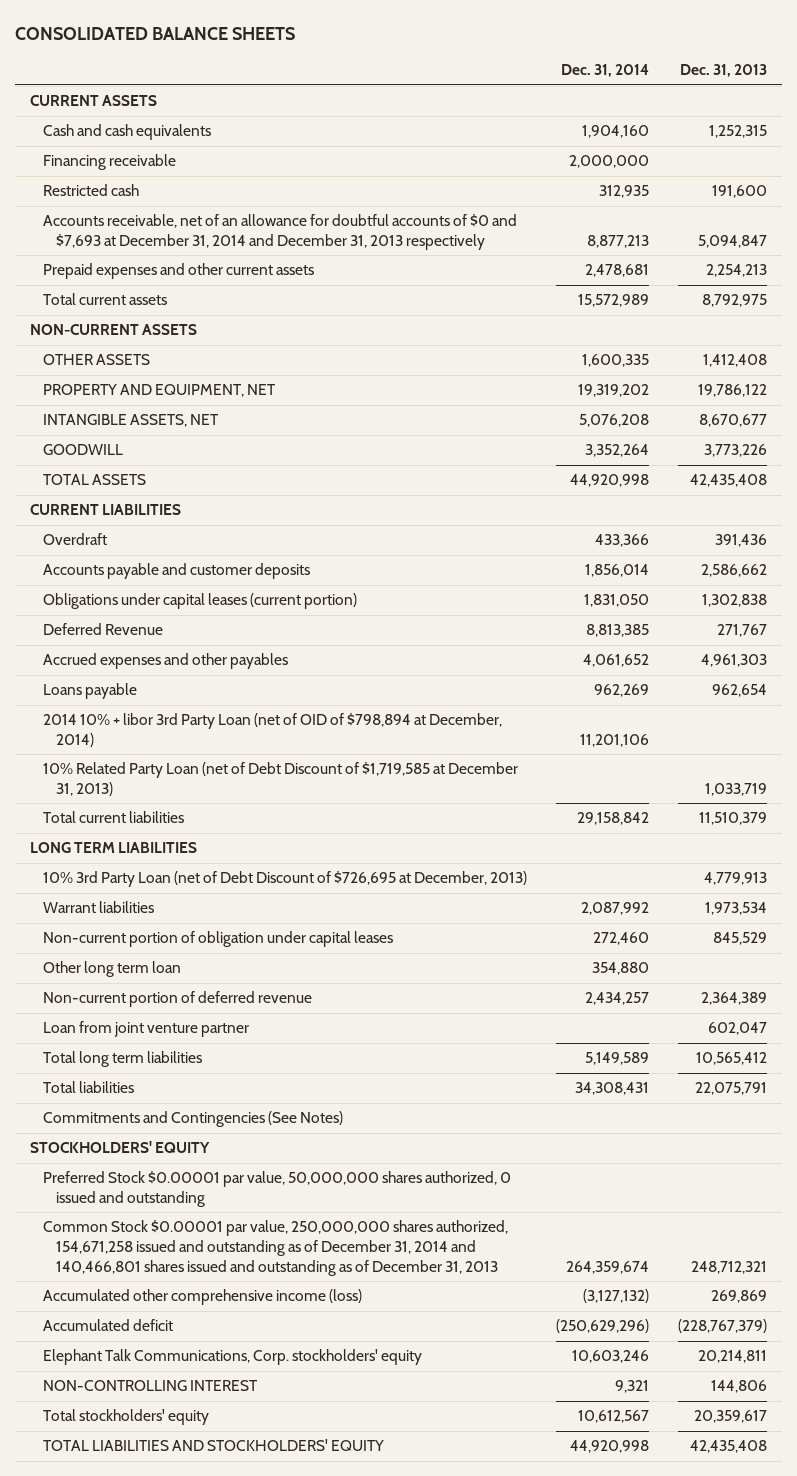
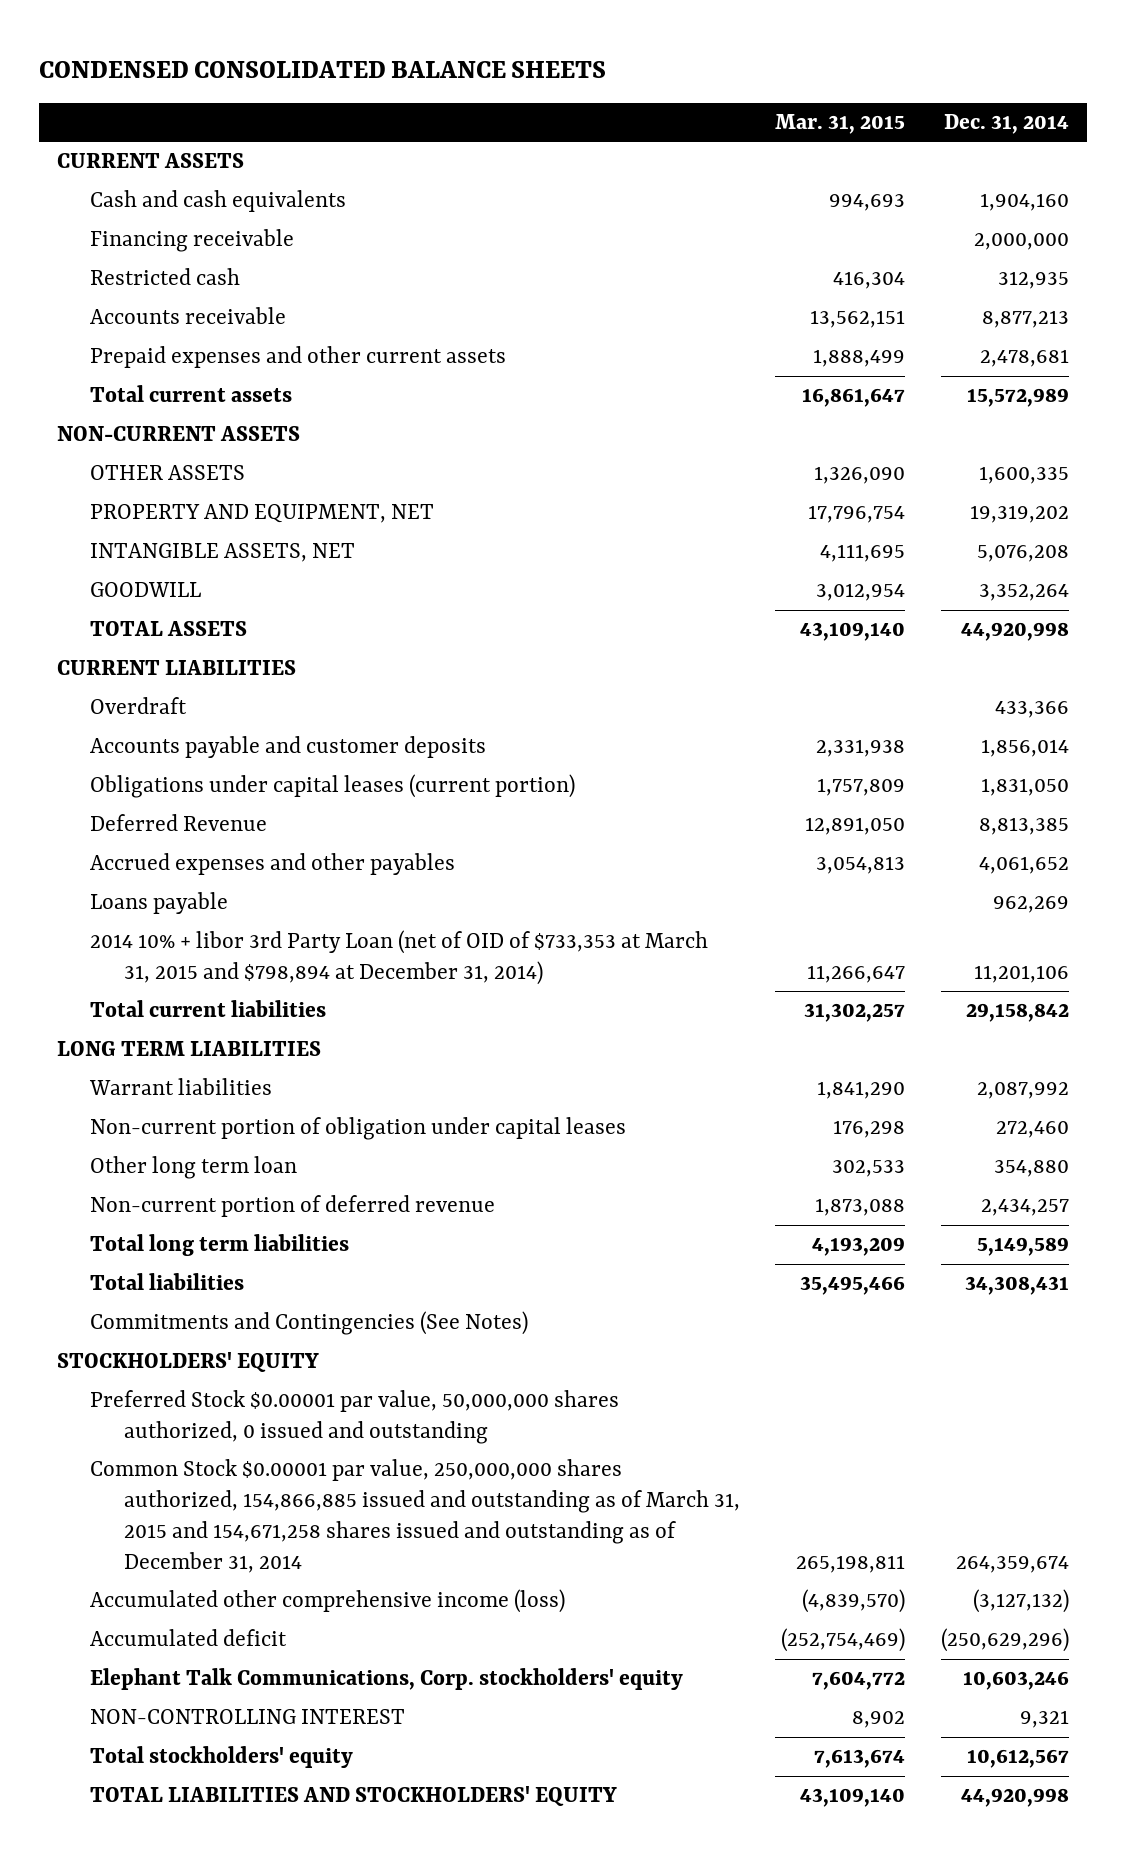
- CONSOLIDATED BALANCE SHEETS
+ CONDENSED CONSOLIDATED BALANCE SHEETS
- | Dec. 31, 2014 | Dec. 31, 2013
+ | Mar. 31, 2015 | Dec. 31, 2014
- Accounts receivable, net of an allowance for doubtful accounts of $0 and $7,693 at December 31, 2014 and December 31, 2013 respectively | 8,877,213 | 5,094,847
+ Accounts receivable | 13,562,151 | 8,877,213
- 2014 10% + libor 3rd Party Loan (net of OID of $798,894 at December, 2014) | 11,201,106 |
- 10% Related Party Loan (net of Debt Discount of $1,719,585 at December 31, 2013) | | 1,033,719
+ 2014 10% + libor 3rd Party Loan (net of OID of $733,353 at March 31, 2015 and $798,894 at December 31, 2014) | 11,266,647 | 11,201,106
- 10% 3rd Party Loan (net of Debt Discount of $726,695 at December, 2013) | | 4,779,913
- Loan from joint venture partner | | 602,047
- Common Stock $0.00001 par value, 250,000,000 shares authorized, 154,671,258 issued and outstanding as of December 31, 2014 and 140,466,801 shares issued and outstanding as of December 31, 2013 | 264,359,674 | 248,712,321
+ Common Stock $0.00001 par value, 250,000,000 shares authorized, 154,866,885 issued and outstanding as of March 31, 2015 and 154,671,258 shares issued and outstanding as of December 31, 2014 | 265,198,811 | 264,359,674

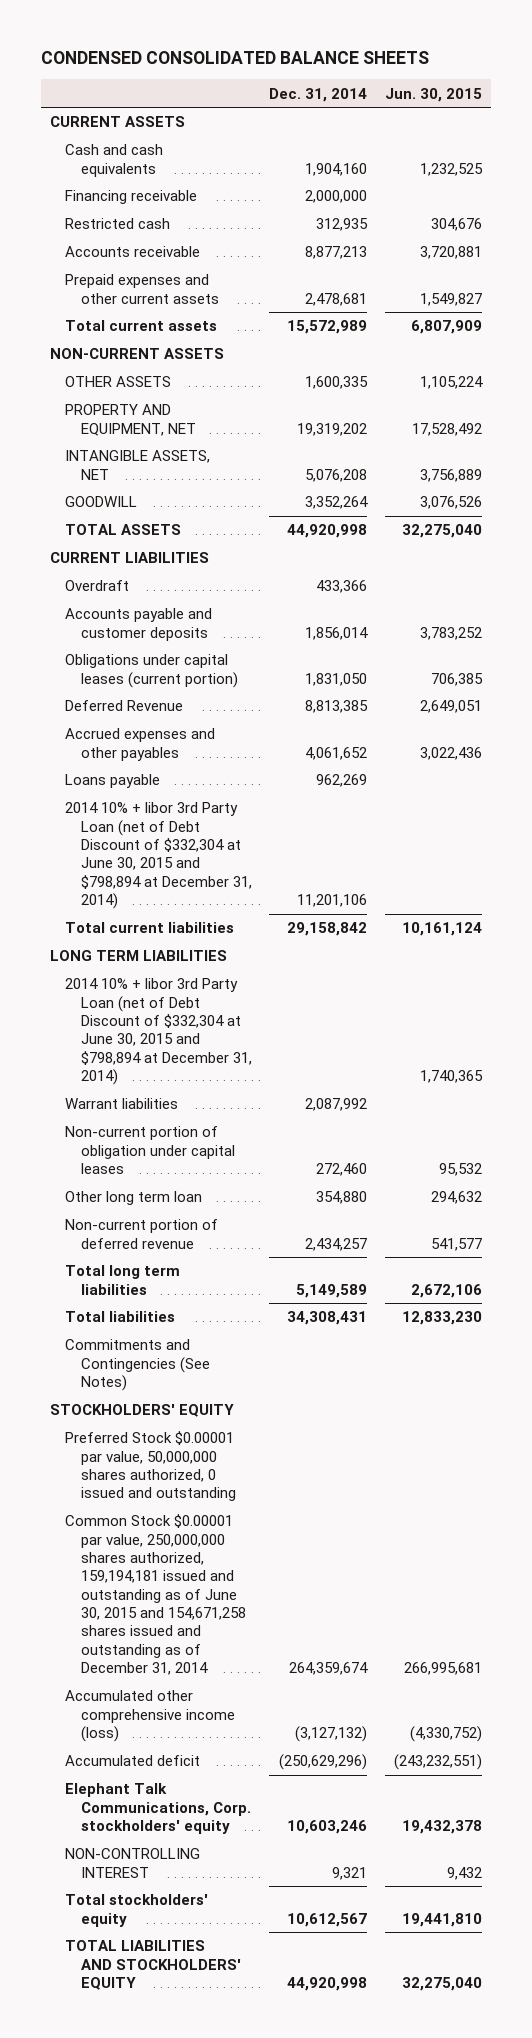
- | Mar. 31, 2015 | Dec. 31, 2014
+ | Dec. 31, 2014 | Jun. 30, 2015
- 2014 10% + libor 3rd Party Loan (net of OID of $733,353 at March 31, 2015 and $798,894 at December 31, 2014) | 11,266,647 | 11,201,106
+ 2014 10% + libor 3rd Party Loan (net of Debt Discount of $332,304 at June 30, 2015 and $798,894 at December 31, 2014) | 11,201,106 |
+ 2014 10% + libor 3rd Party Loan (net of Debt Discount of $332,304 at June 30, 2015 and $798,894 at December 31, 2014) | | 1,740,365
- Common Stock $0.00001 par value, 250,000,000 shares authorized, 154,866,885 issued and outstanding as of March 31, 2015 and 154,671,258 shares issued and outstanding as of December 31, 2014 | 265,198,811 | 264,359,674
+ Common Stock $0.00001 par value, 250,000,000 shares authorized, 159,194,181 issued and outstanding as of June 30, 2015 and 154,671,258 shares issued and outstanding as of December 31, 2014 | 264,359,674 | 266,995,681

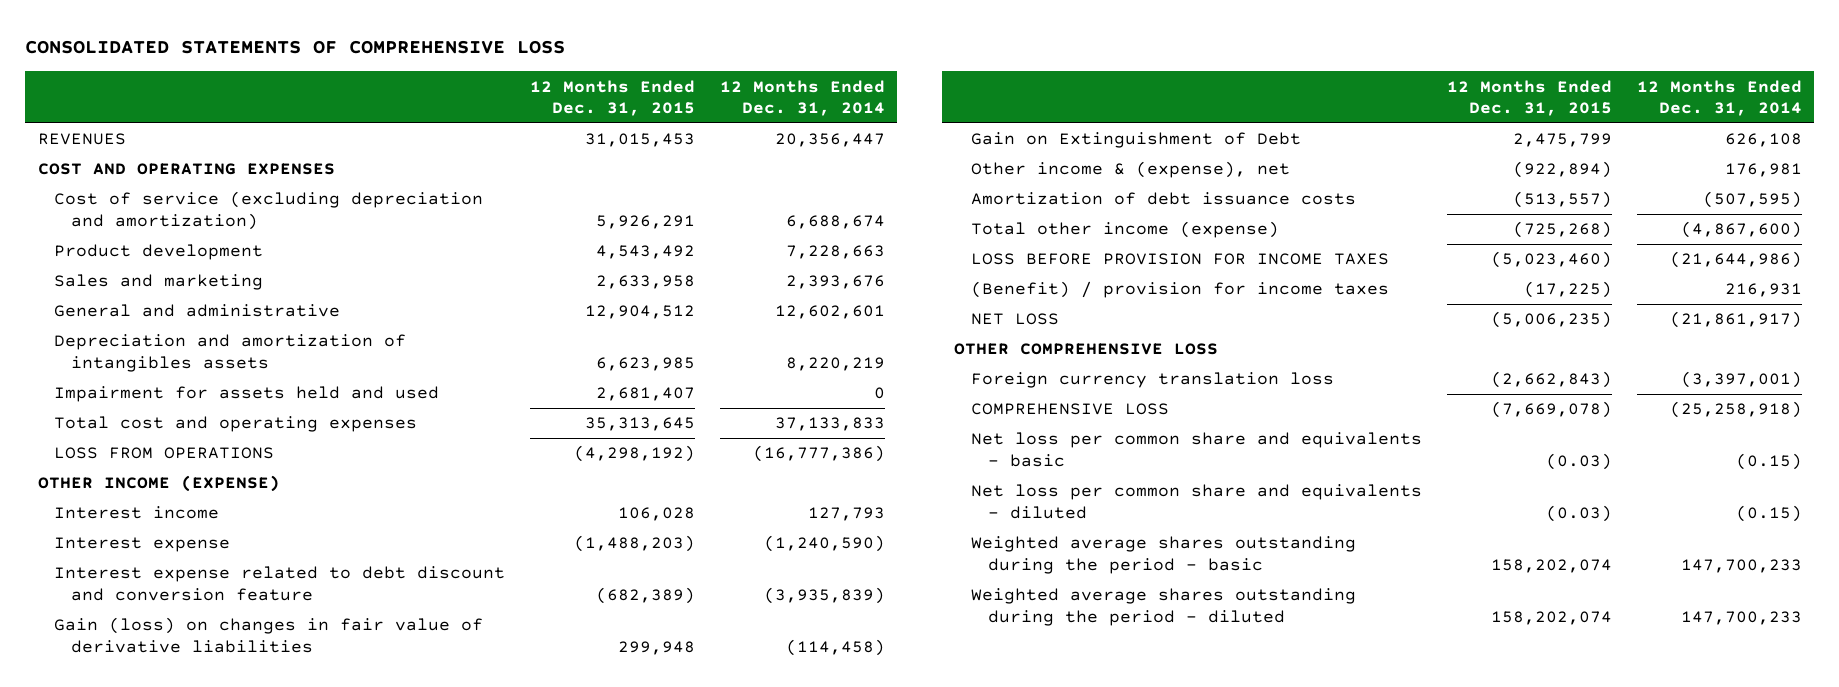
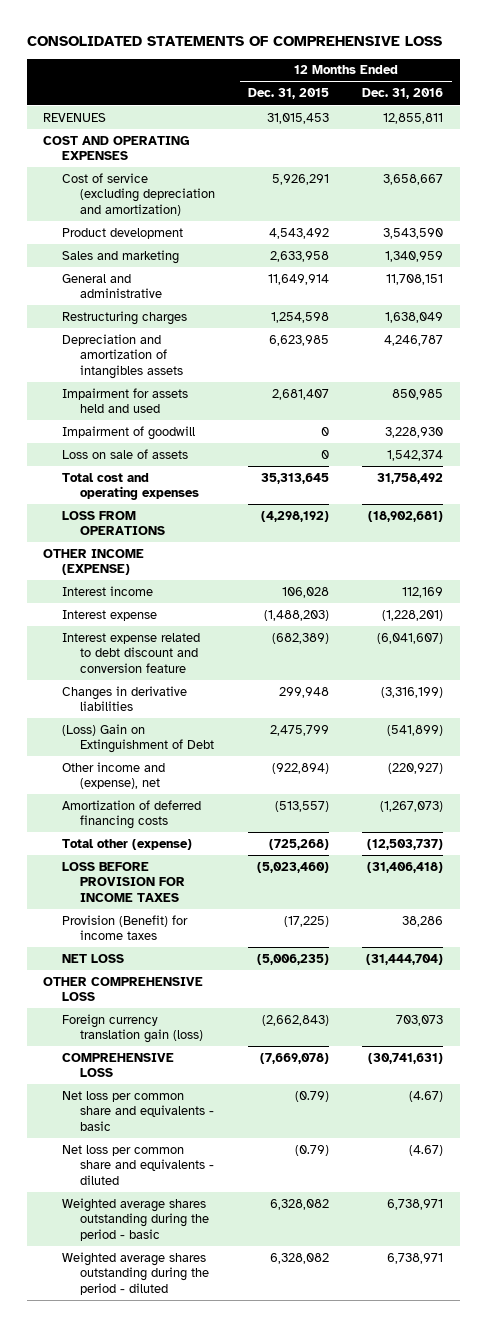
- | 12 Months Ended Dec. 31, 2015 | 12 Months Ended Dec. 31, 2014
+ | 12 Months Ended Dec. 31, 2015 | 12 Months Ended Dec. 31, 2016
- General and administrative | 12,904,512 | 12,602,601
+ General and administrative | 11,649,914 | 11,708,151
+ Restructuring charges | 1,254,598 | 1,638,049
+ Impairment of goodwill | 0 | 3,228,930
+ Loss on sale of assets | 0 | 1,542,374
- Gain (loss) on changes in fair value of derivative liabilities | 299,948 | (114,458)
- Gain on Extinguishment of Debt | 2,475,799 | 626,108
- Other income & (expense), net | (922,894) | 176,981
- Amortization of debt issuance costs | (513,557) | (507,595)
- Total other income (expense) | (725,268) | (4,867,600)
+ Changes in derivative liabilities | 299,948 | (3,316,199)
+ (Loss) Gain on Extinguishment of Debt | 2,475,799 | (541,899)
+ Other income and (expense), net | (922,894) | (220,927)
+ Amortization of deferred financing costs | (513,557) | (1,267,073)
+ Total other (expense) | (725,268) | (12,503,737)
- (Benefit) / provision for income taxes | (17,225) | 216,931
+ Provision (Benefit) for income taxes | (17,225) | 38,286
- Foreign currency translation loss | (2,662,843) | (3,397,001)
+ Foreign currency translation gain (loss) | (2,662,843) | 703,073
- Net loss per common share and equivalents - basic | (0.03) | (0.15)
- Net loss per common share and equivalents - diluted | (0.03) | (0.15)
- Weighted average shares outstanding during the period - basic | 158,202,074 | 147,700,233
- Weighted average shares outstanding during the period - diluted | 158,202,074 | 147,700,233
+ Net loss per common share and equivalents - basic | (0.79) | (4.67)
+ Net loss per common share and equivalents - diluted | (0.79) | (4.67)
+ Weighted average shares outstanding during the period - basic | 6,328,082 | 6,738,971
+ Weighted average shares outstanding during the period - diluted | 6,328,082 | 6,738,971

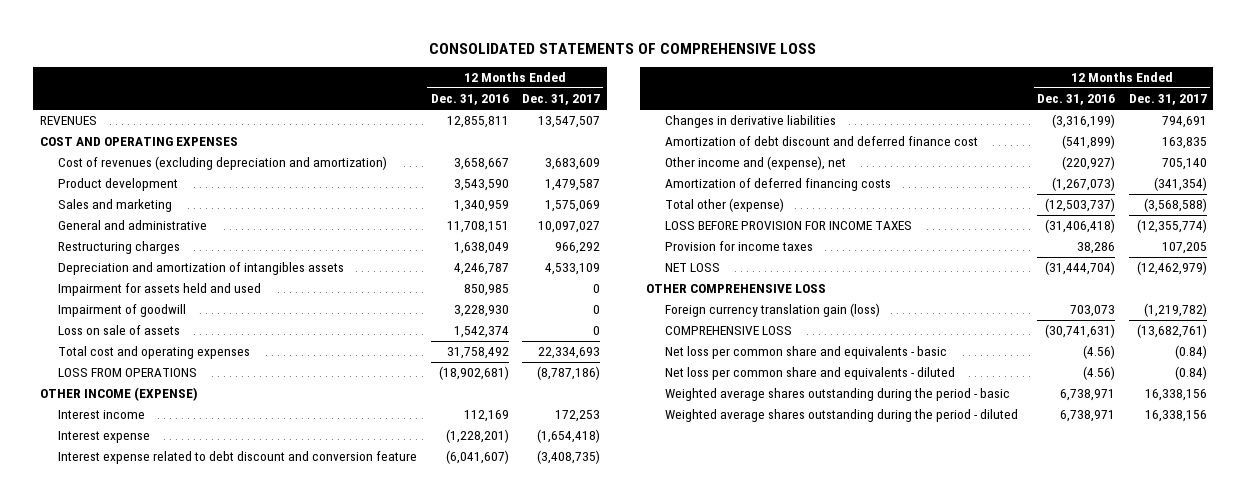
- | 12 Months Ended Dec. 31, 2015 | 12 Months Ended Dec. 31, 2016
+ | 12 Months Ended Dec. 31, 2016 | 12 Months Ended Dec. 31, 2017
- Cost of service (excluding depreciation and amortization) | 5,926,291 | 3,658,667
+ Cost of revenues (excluding depreciation and amortization) | 3,658,667 | 3,683,609
- (Loss) Gain on Extinguishment of Debt | 2,475,799 | (541,899)
+ Amortization of debt discount and deferred finance cost | (541,899) | 163,835
- Provision (Benefit) for income taxes | (17,225) | 38,286
+ Provision for income taxes | 38,286 | 107,205
- Net loss per common share and equivalents - basic | (0.79) | (4.67)
- Net loss per common share and equivalents - diluted | (0.79) | (4.67)
+ Net loss per common share and equivalents - basic | (4.56) | (0.84)
+ Net loss per common share and equivalents - diluted | (4.56) | (0.84)

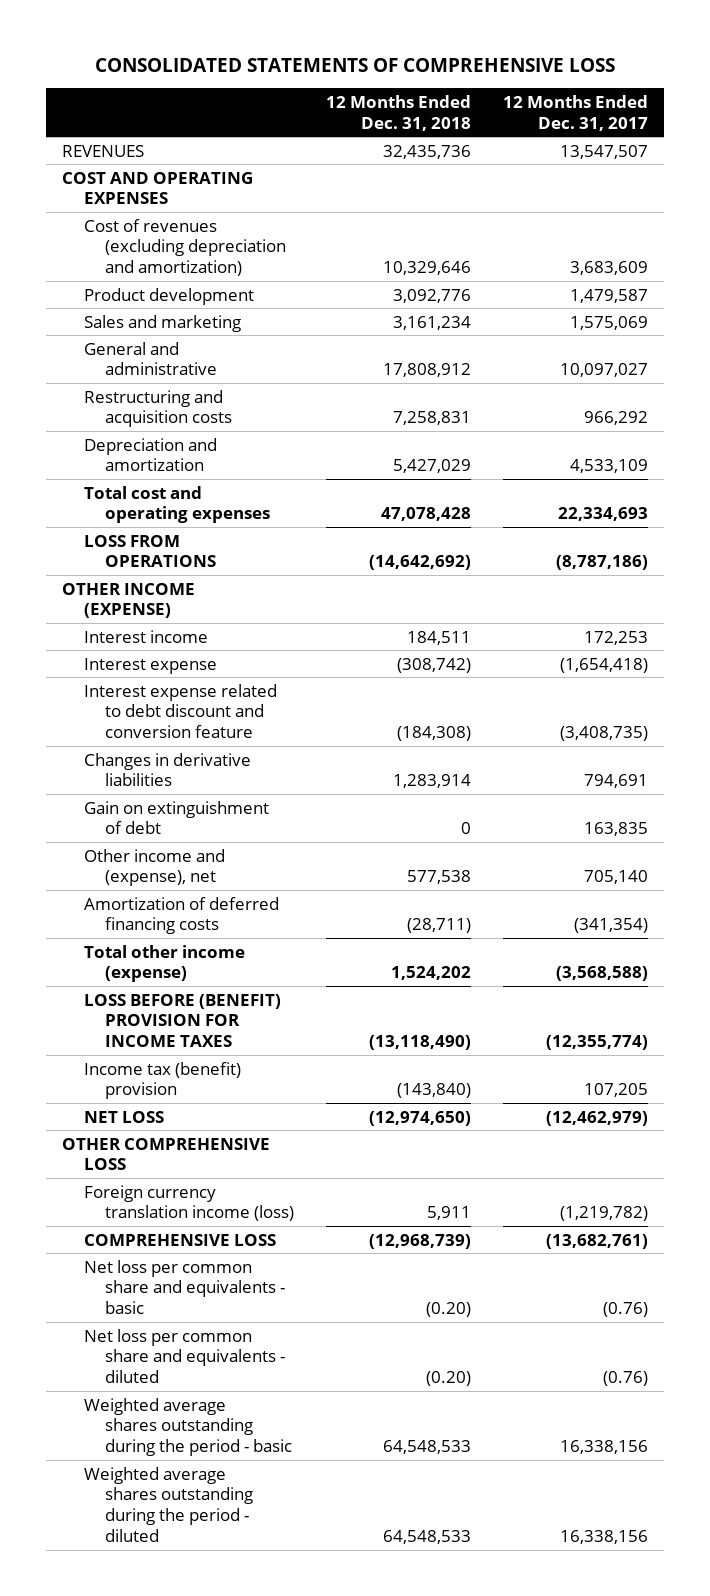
- | 12 Months Ended Dec. 31, 2016 | 12 Months Ended Dec. 31, 2017
+ | 12 Months Ended Dec. 31, 2018 | 12 Months Ended Dec. 31, 2017
- Restructuring charges | 1,638,049 | 966,292
- Depreciation and amortization of intangibles assets | 4,246,787 | 4,533,109
- Impairment for assets held and used | 850,985 | 0
- Impairment of goodwill | 3,228,930 | 0
- Loss on sale of assets | 1,542,374 | 0
+ Restructuring and acquisition costs | 7,258,831 | 966,292
+ Depreciation and amortization | 5,427,029 | 4,533,109
- Amortization of debt discount and deferred finance cost | (541,899) | 163,835
+ Gain on extinguishment of debt | 0 | 163,835
- Total other (expense) | (12,503,737) | (3,568,588)
- LOSS BEFORE PROVISION FOR INCOME TAXES | (31,406,418) | (12,355,774)
- Provision for income taxes | 38,286 | 107,205
+ Total other income (expense) | 1,524,202 | (3,568,588)
+ LOSS BEFORE (BENEFIT) PROVISION FOR INCOME TAXES | (13,118,490) | (12,355,774)
+ Income tax (benefit) provision | (143,840) | 107,205
- Foreign currency translation gain (loss) | 703,073 | (1,219,782)
+ Foreign currency translation income (loss) | 5,911 | (1,219,782)
- Net loss per common share and equivalents - basic | (4.56) | (0.84)
- Net loss per common share and equivalents - diluted | (4.56) | (0.84)
+ Net loss per common share and equivalents - basic | (0.20) | (0.76)
+ Net loss per common share and equivalents - diluted | (0.20) | (0.76)

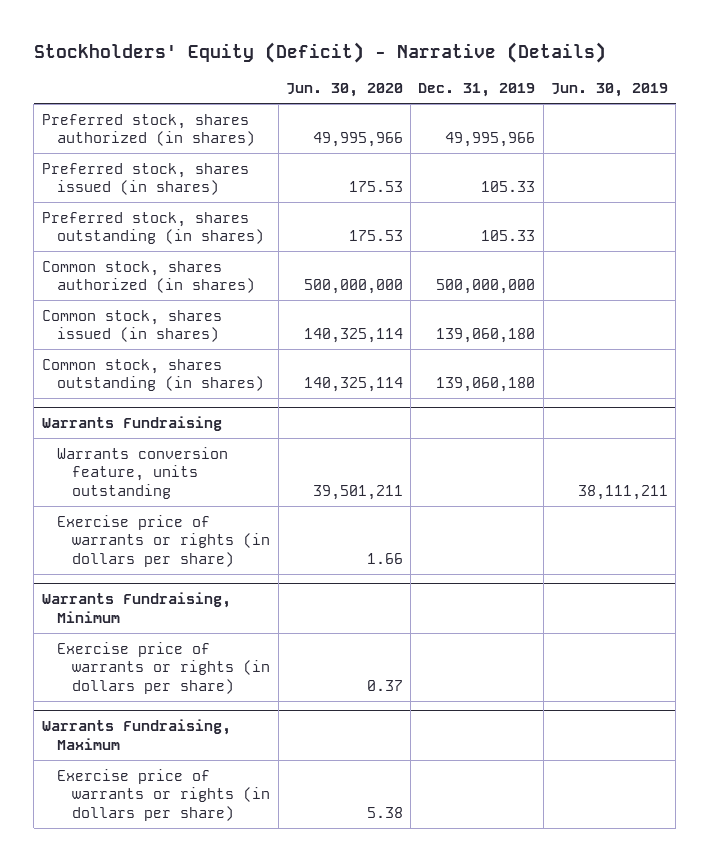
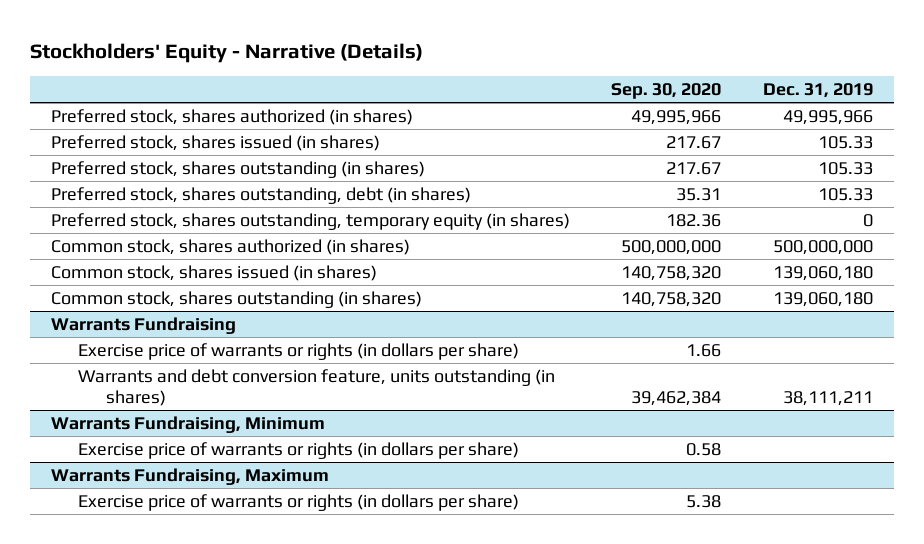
- Stockholders' Equity (Deficit) - Narrative (Details)
+ Stockholders' Equity - Narrative (Details)
- | Jun. 30, 2020 | Dec. 31, 2019 | Jun. 30, 2019
+ | Sep. 30, 2020 | Dec. 31, 2019
+ Preferred stock, shares outstanding, debt (in shares) | 35.31 | 105.33
+ Preferred stock, shares outstanding, temporary equity (in shares) | 182.36 | 0
@ Warrants Fundraising
- Warrants conversion feature, units outstanding | 39,501,211 | | 38,111,211
+ Warrants and debt conversion feature, units outstanding (in shares) | 39,462,384 | 38,111,211

